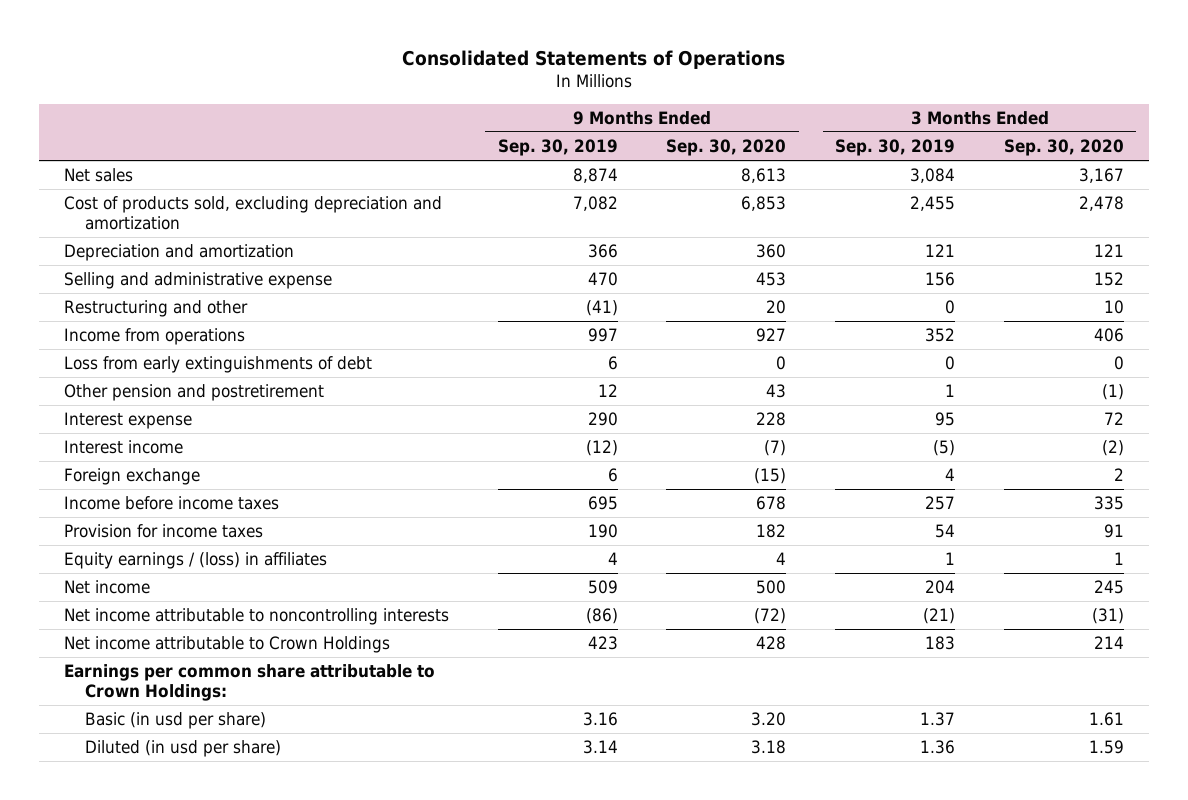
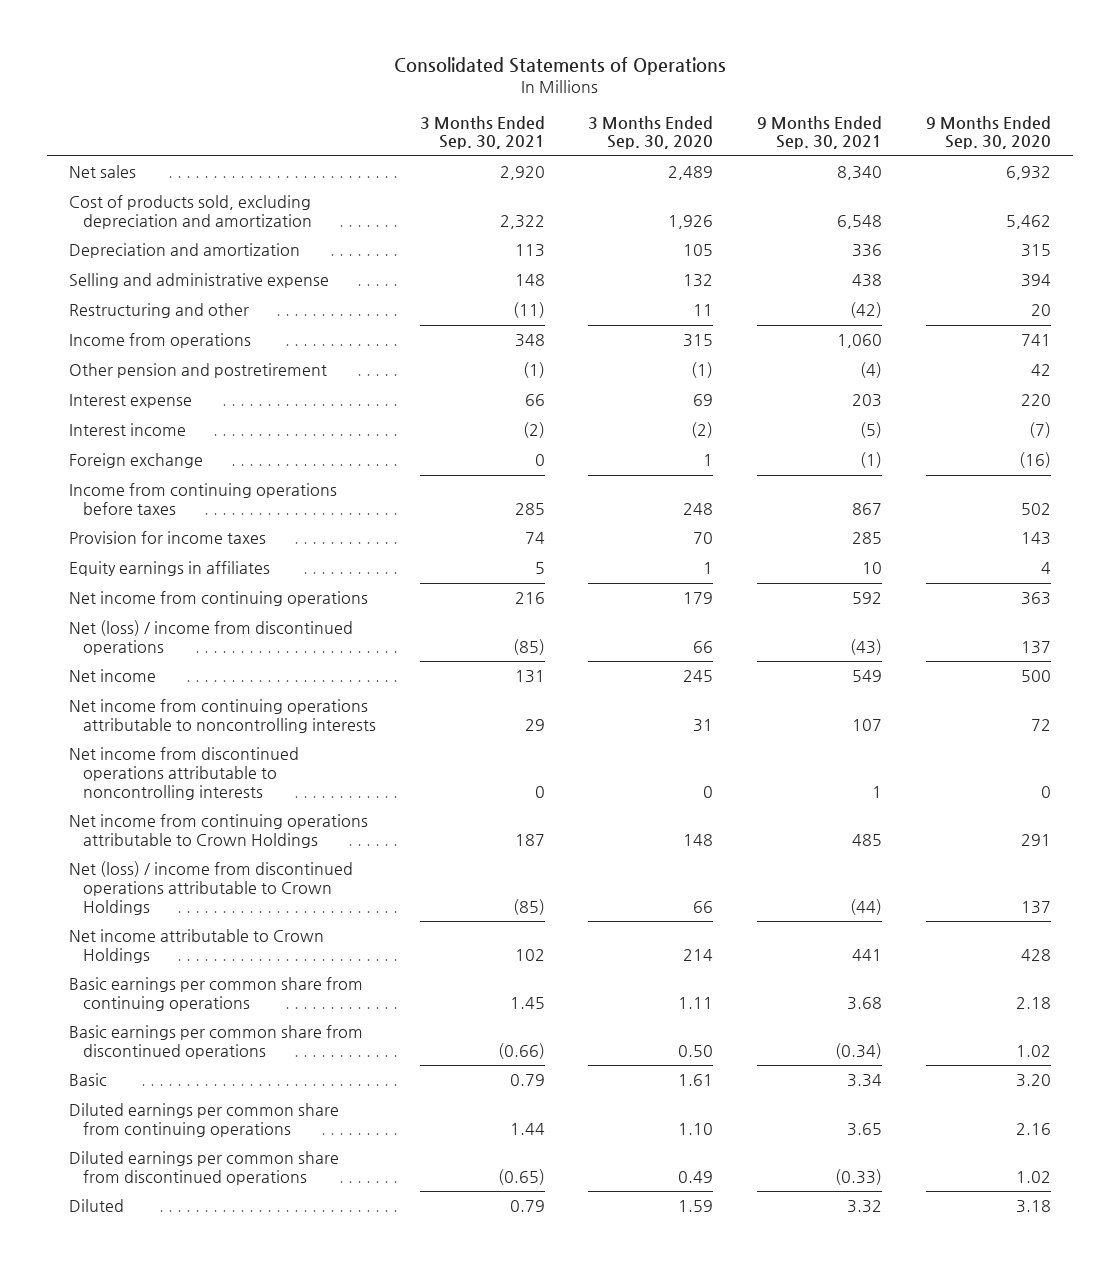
- | 9 Months Ended Sep. 30, 2019 | 9 Months Ended Sep. 30, 2020 | 3 Months Ended Sep. 30, 2019 | 3 Months Ended Sep. 30, 2020
+ | 3 Months Ended Sep. 30, 2021 | 3 Months Ended Sep. 30, 2020 | 9 Months Ended Sep. 30, 2021 | 9 Months Ended Sep. 30, 2020
- Net sales | 8,874 | 8,613 | 3,084 | 3,167
- Cost of products sold, excluding depreciation and amortization | 7,082 | 6,853 | 2,455 | 2,478
- Depreciation and amortization | 366 | 360 | 121 | 121
- Selling and administrative expense | 470 | 453 | 156 | 152
- Restructuring and other | (41) | 20 | 0 | 10
- Income from operations | 997 | 927 | 352 | 406
- Loss from early extinguishments of debt | 6 | 0 | 0 | 0
- Other pension and postretirement | 12 | 43 | 1 | (1)
- Interest expense | 290 | 228 | 95 | 72
+ Net sales | 2,920 | 2,489 | 8,340 | 6,932
+ Cost of products sold, excluding depreciation and amortization | 2,322 | 1,926 | 6,548 | 5,462
+ Depreciation and amortization | 113 | 105 | 336 | 315
+ Selling and administrative expense | 148 | 132 | 438 | 394
+ Restructuring and other | (11) | 11 | (42) | 20
+ Income from operations | 348 | 315 | 1,060 | 741
+ Other pension and postretirement | (1) | (1) | (4) | 42
+ Interest expense | 66 | 69 | 203 | 220
- Foreign exchange | 6 | (15) | 4 | 2
- Income before income taxes | 695 | 678 | 257 | 335
- Provision for income taxes | 190 | 182 | 54 | 91
- Equity earnings / (loss) in affiliates | 4 | 4 | 1 | 1
+ Foreign exchange | 0 | 1 | (1) | (16)
+ Income from continuing operations before taxes | 285 | 248 | 867 | 502
+ Provision for income taxes | 74 | 70 | 285 | 143
+ Equity earnings in affiliates | 5 | 1 | 10 | 4
+ Net income from continuing operations | 216 | 179 | 592 | 363
+ Net (loss) / income from discontinued operations | (85) | 66 | (43) | 137
- Net income attributable to noncontrolling interests | (86) | (72) | (21) | (31)
+ Net income from continuing operations attributable to noncontrolling interests | 29 | 31 | 107 | 72
+ Net income from discontinued operations attributable to noncontrolling interests | 0 | 0 | 1 | 0
+ Net income from continuing operations attributable to Crown Holdings | 187 | 148 | 485 | 291
+ Net (loss) / income from discontinued operations attributable to Crown Holdings | (85) | 66 | (44) | 137
- Earnings per common share attributable to Crown Holdings:
- Basic (in usd per share) | 3.16 | 3.20 | 1.37 | 1.61
- Diluted (in usd per share) | 3.14 | 3.18 | 1.36 | 1.59
+ Basic earnings per common share from continuing operations | 1.45 | 1.11 | 3.68 | 2.18
+ Basic earnings per common share from discontinued operations | (0.66) | 0.50 | (0.34) | 1.02
+ Basic | 0.79 | 1.61 | 3.34 | 3.20
+ Diluted earnings per common share from continuing operations | 1.44 | 1.10 | 3.65 | 2.16
+ Diluted earnings per common share from discontinued operations | (0.65) | 0.49 | (0.33) | 1.02
+ Diluted | 0.79 | 1.59 | 3.32 | 3.18

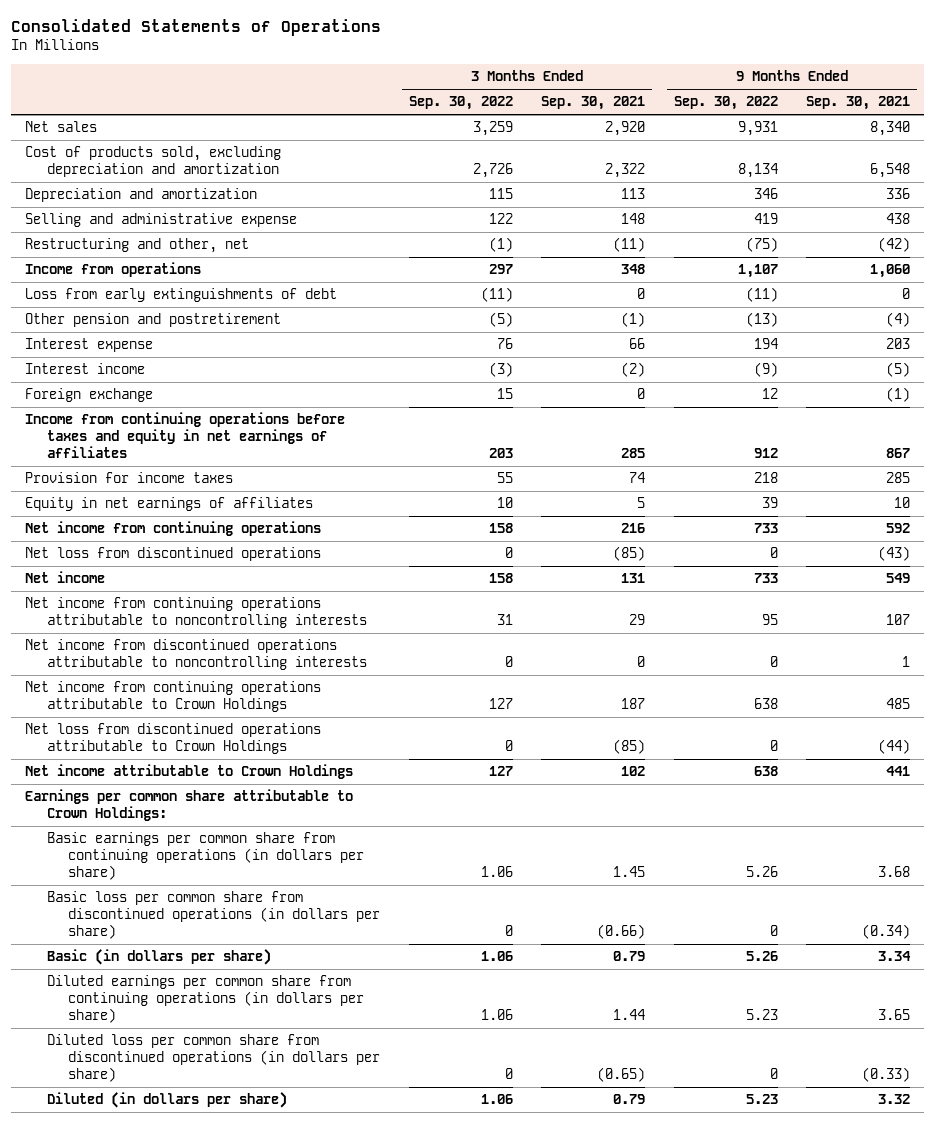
- | 3 Months Ended Sep. 30, 2021 | 3 Months Ended Sep. 30, 2020 | 9 Months Ended Sep. 30, 2021 | 9 Months Ended Sep. 30, 2020
+ | 3 Months Ended Sep. 30, 2022 | 3 Months Ended Sep. 30, 2021 | 9 Months Ended Sep. 30, 2022 | 9 Months Ended Sep. 30, 2021
- Restructuring and other | (11) | 11 | (42) | 20
+ Restructuring and other, net | (1) | (11) | (75) | (42)
+ Loss from early extinguishments of debt | (11) | 0 | (11) | 0
- Income from continuing operations before taxes | 285 | 248 | 867 | 502
+ Income from continuing operations before taxes and equity in net earnings of affiliates | 203 | 285 | 912 | 867
- Equity earnings in affiliates | 5 | 1 | 10 | 4
+ Equity in net earnings of affiliates | 10 | 5 | 39 | 10
- Net (loss) / income from discontinued operations | (85) | 66 | (43) | 137
+ Net loss from discontinued operations | 0 | (85) | 0 | (43)
- Net (loss) / income from discontinued operations attributable to Crown Holdings | (85) | 66 | (44) | 137
+ Net loss from discontinued operations attributable to Crown Holdings | 0 | (85) | 0 | (44)
- Basic earnings per common share from continuing operations | 1.45 | 1.11 | 3.68 | 2.18
- Basic earnings per common share from discontinued operations | (0.66) | 0.50 | (0.34) | 1.02
- Basic | 0.79 | 1.61 | 3.34 | 3.20
- Diluted earnings per common share from continuing operations | 1.44 | 1.10 | 3.65 | 2.16
- Diluted earnings per common share from discontinued operations | (0.65) | 0.49 | (0.33) | 1.02
- Diluted | 0.79 | 1.59 | 3.32 | 3.18
+ Earnings per common share attributable to Crown Holdings:
+ Basic earnings per common share from continuing operations (in dollars per share) | 1.06 | 1.45 | 5.26 | 3.68
+ Basic loss per common share from discontinued operations (in dollars per share) | 0 | (0.66) | 0 | (0.34)
+ Basic (in dollars per share) | 1.06 | 0.79 | 5.26 | 3.34
+ Diluted earnings per common share from continuing operations (in dollars per share) | 1.06 | 1.44 | 5.23 | 3.65
+ Diluted loss per common share from discontinued operations (in dollars per share) | 0 | (0.65) | 0 | (0.33)
+ Diluted (in dollars per share) | 1.06 | 0.79 | 5.23 | 3.32

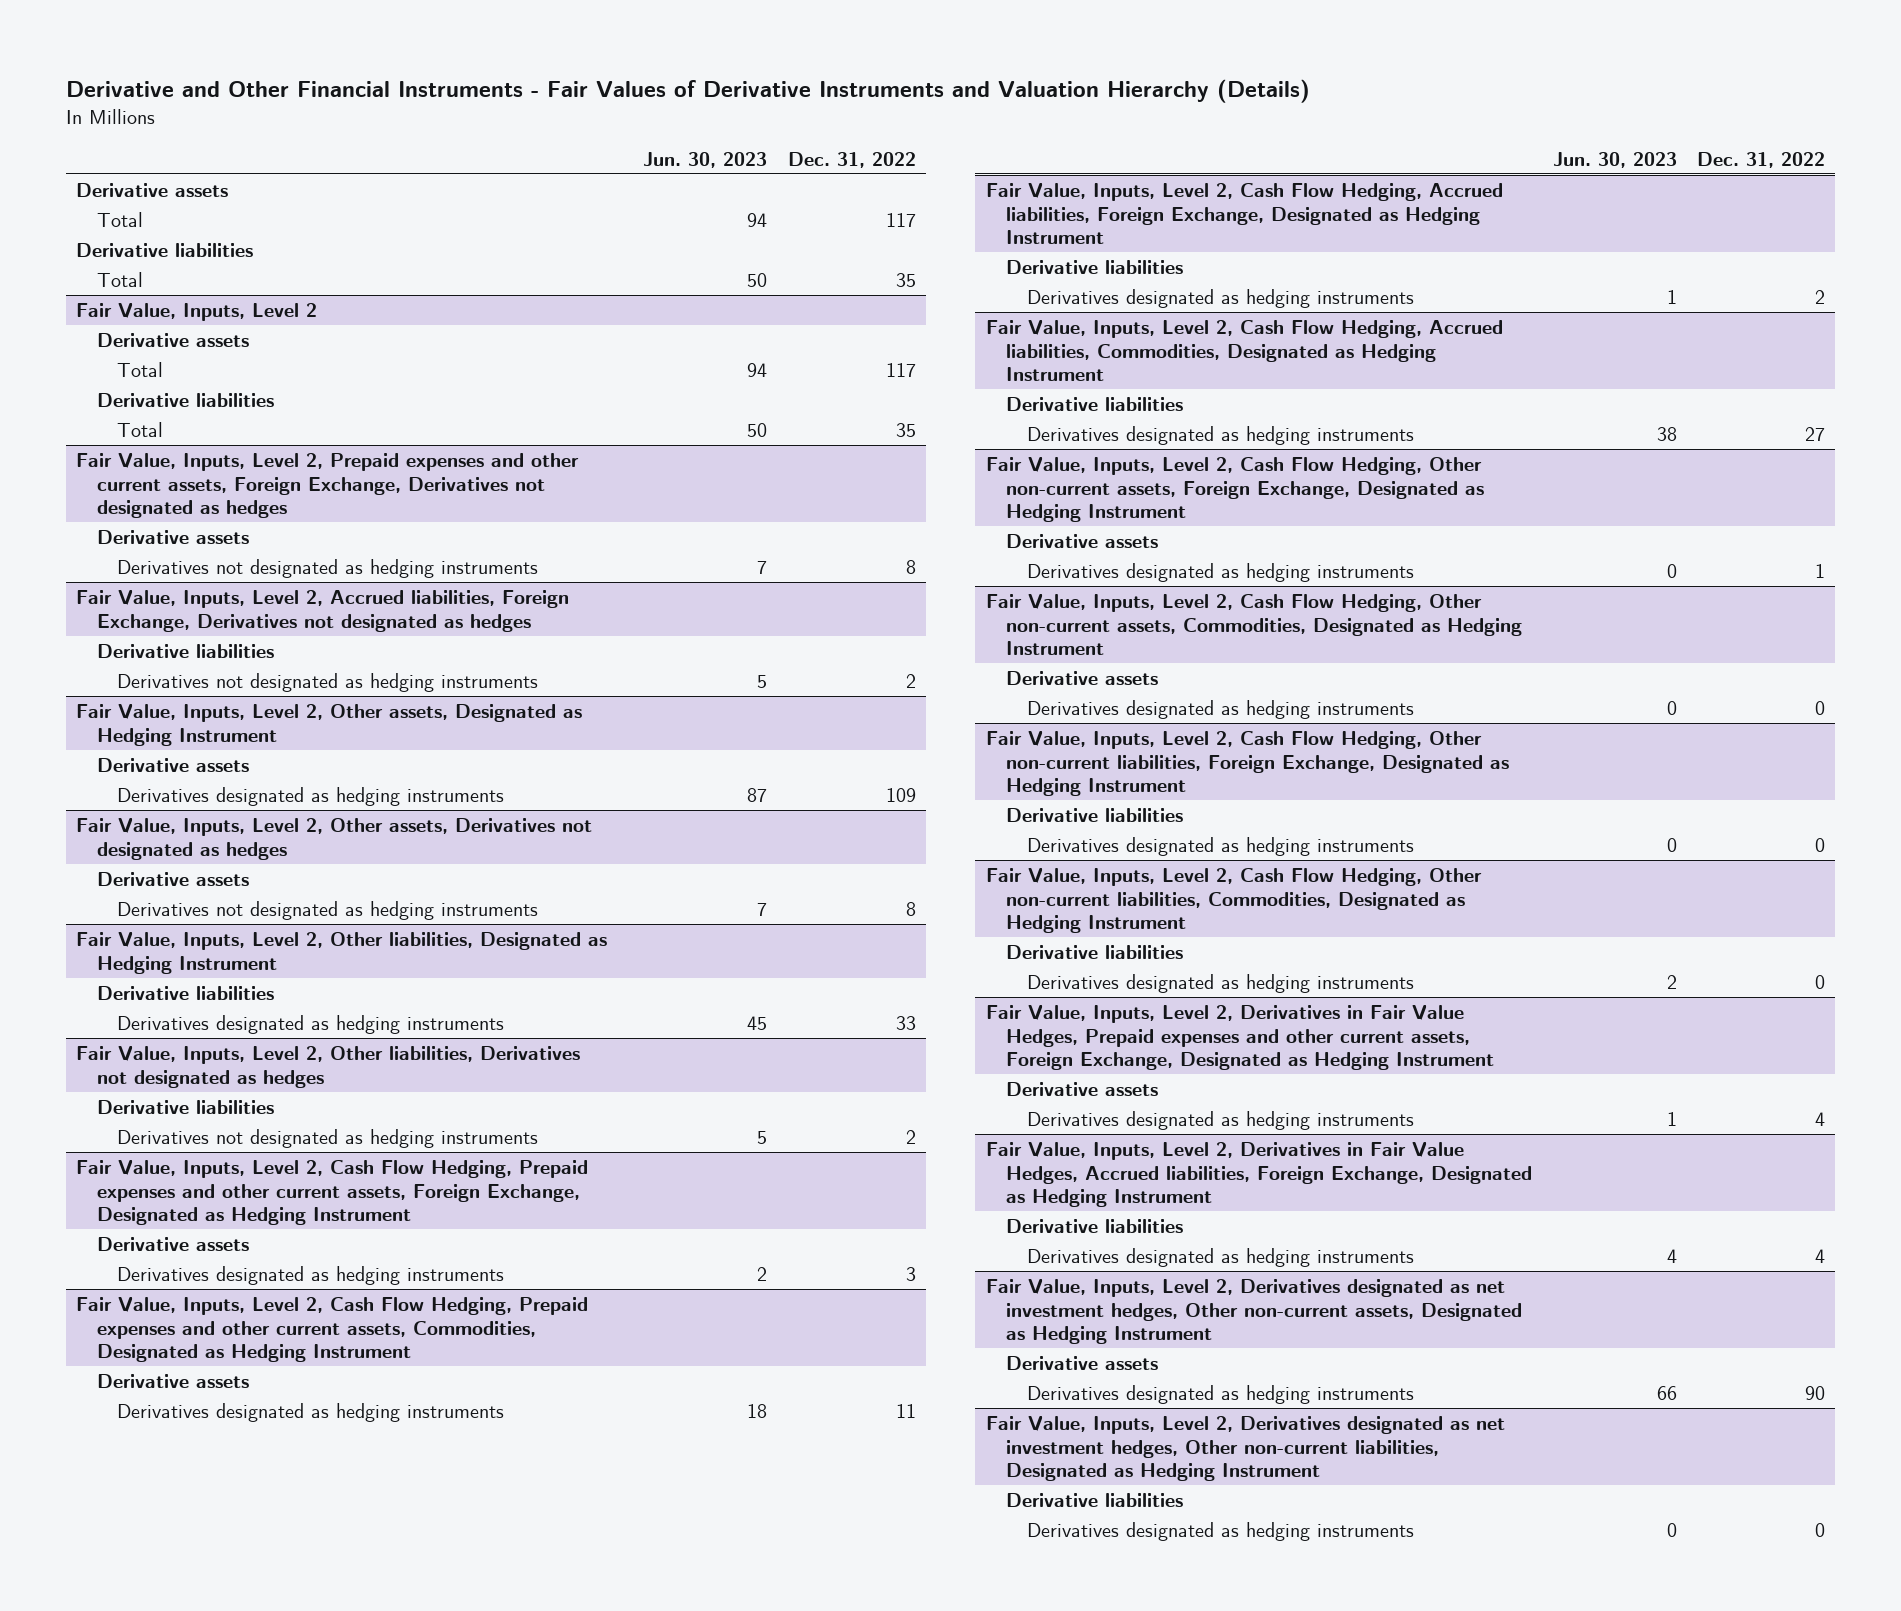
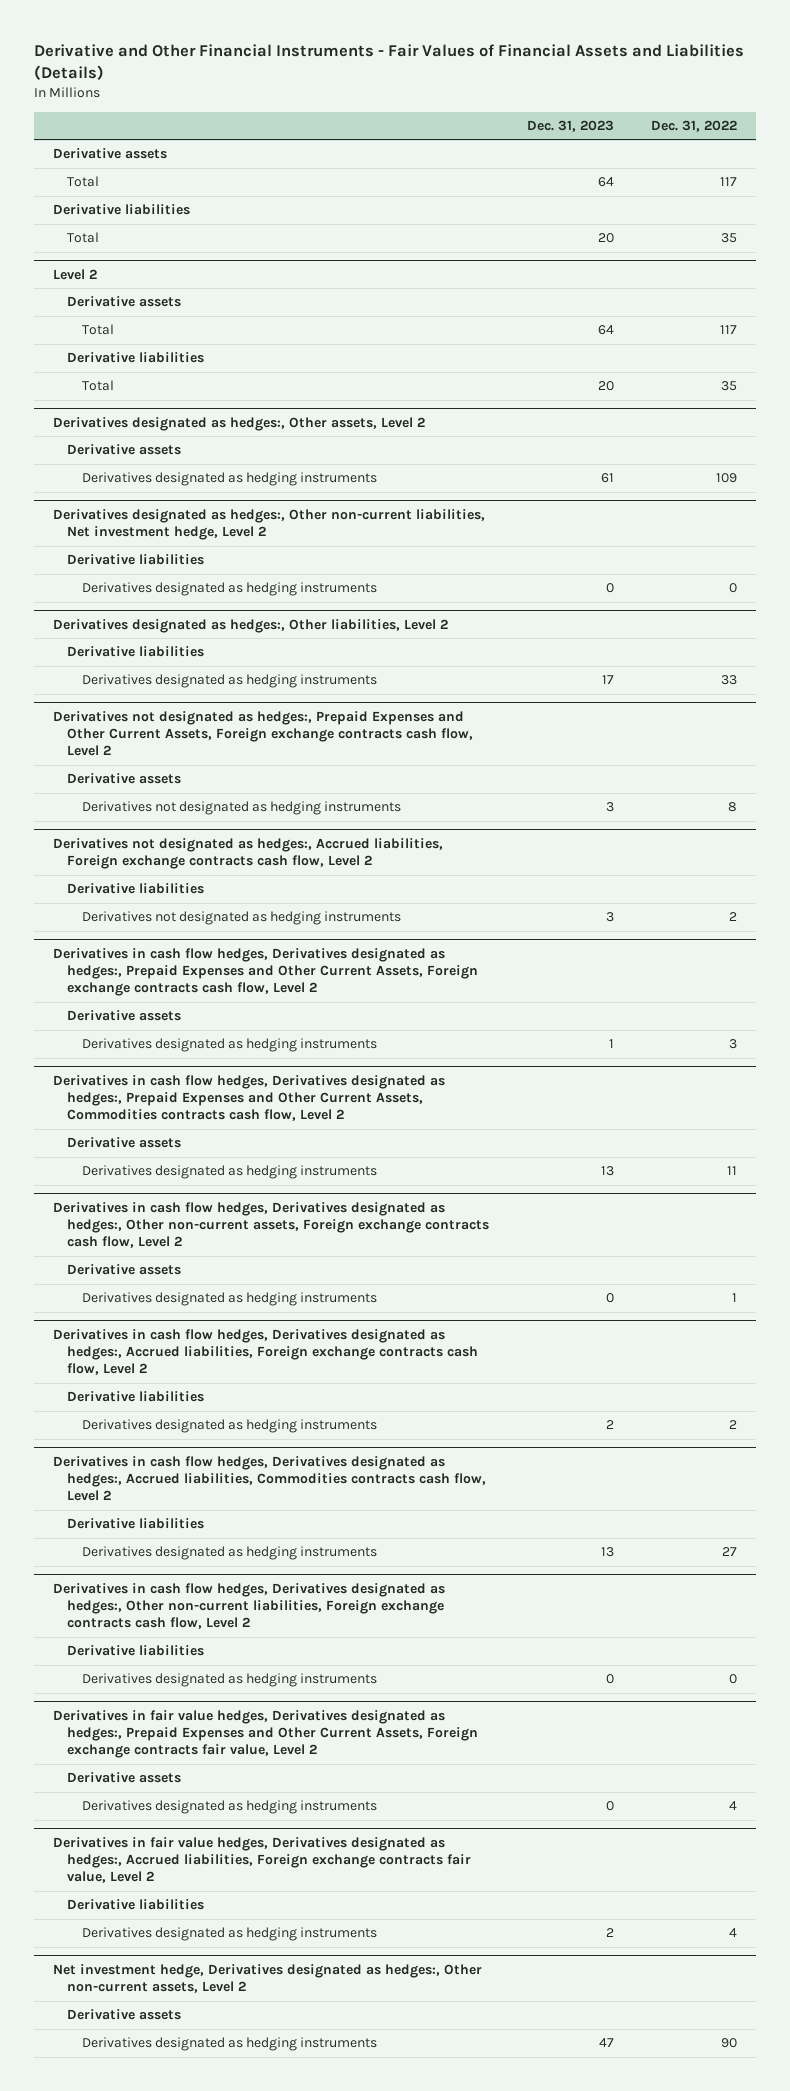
- Derivative and Other Financial Instruments - Fair Values of Derivative Instruments and Valuation Hierarchy (Details)
+ Derivative and Other Financial Instruments - Fair Values of Financial Assets and Liabilities (Details)
- | Jun. 30, 2023 | Dec. 31, 2022
+ | Dec. 31, 2023 | Dec. 31, 2022
- Fair Value, Inputs, Level 2
+ Level 2
- Fair Value, Inputs, Level 2, Prepaid expenses and other current assets, Foreign Exchange, Derivatives not designated as hedges
- Derivative assets
- Derivatives not designated as hedging instruments | 7 | 8
- Fair Value, Inputs, Level 2, Accrued liabilities, Foreign Exchange, Derivatives not designated as hedges
- Derivative liabilities
- Derivatives not designated as hedging instruments | 5 | 2
- Fair Value, Inputs, Level 2, Other assets, Designated as Hedging Instrument
+ Derivatives designated as hedges:, Other assets, Level 2
- Fair Value, Inputs, Level 2, Other assets, Derivatives not designated as hedges
- Derivative assets
- Derivatives not designated as hedging instruments | 7 | 8
- Fair Value, Inputs, Level 2, Other liabilities, Designated as Hedging Instrument
+ Derivatives designated as hedges:, Other non-current liabilities, Net investment hedge, Level 2
+ Derivatives designated as hedging instruments | 0 | 0
+ Derivatives designated as hedges:, Other liabilities, Level 2
+ Derivative liabilities
- Fair Value, Inputs, Level 2, Other liabilities, Derivatives not designated as hedges
+ Derivatives not designated as hedges:, Prepaid Expenses and Other Current Assets, Foreign exchange contracts cash flow, Level 2
+ Derivative assets
+ Derivatives not designated as hedging instruments | 3 | 8
+ Derivatives not designated as hedges:, Accrued liabilities, Foreign exchange contracts cash flow, Level 2
- Fair Value, Inputs, Level 2, Cash Flow Hedging, Prepaid expenses and other current assets, Foreign Exchange, Designated as Hedging Instrument
+ Derivatives in cash flow hedges, Derivatives designated as hedges:, Prepaid Expenses and Other Current Assets, Foreign exchange contracts cash flow, Level 2
- Fair Value, Inputs, Level 2, Cash Flow Hedging, Prepaid expenses and other current assets, Commodities, Designated as Hedging Instrument
+ Derivatives in cash flow hedges, Derivatives designated as hedges:, Prepaid Expenses and Other Current Assets, Commodities contracts cash flow, Level 2
- Fair Value, Inputs, Level 2, Cash Flow Hedging, Accrued liabilities, Foreign Exchange, Designated as Hedging Instrument
+ Derivatives in cash flow hedges, Derivatives designated as hedges:, Other non-current assets, Foreign exchange contracts cash flow, Level 2
+ Derivative assets
+ Derivatives designated as hedging instruments | 0 | 1
+ Derivatives in cash flow hedges, Derivatives designated as hedges:, Accrued liabilities, Foreign exchange contracts cash flow, Level 2
- Fair Value, Inputs, Level 2, Cash Flow Hedging, Accrued liabilities, Commodities, Designated as Hedging Instrument
+ Derivatives in cash flow hedges, Derivatives designated as hedges:, Accrued liabilities, Commodities contracts cash flow, Level 2
- Fair Value, Inputs, Level 2, Cash Flow Hedging, Other non-current assets, Foreign Exchange, Designated as Hedging Instrument
- Derivative assets
- Derivatives designated as hedging instruments | 0 | 1
- Fair Value, Inputs, Level 2, Cash Flow Hedging, Other non-current assets, Commodities, Designated as Hedging Instrument
- Derivative assets
- Derivatives designated as hedging instruments | 0 | 0
- Fair Value, Inputs, Level 2, Cash Flow Hedging, Other non-current liabilities, Foreign Exchange, Designated as Hedging Instrument
- Derivative liabilities
- Derivatives designated as hedging instruments | 0 | 0
- Fair Value, Inputs, Level 2, Cash Flow Hedging, Other non-current liabilities, Commodities, Designated as Hedging Instrument
+ Derivatives in cash flow hedges, Derivatives designated as hedges:, Other non-current liabilities, Foreign exchange contracts cash flow, Level 2
- Fair Value, Inputs, Level 2, Derivatives in Fair Value Hedges, Prepaid expenses and other current assets, Foreign Exchange, Designated as Hedging Instrument
+ Derivatives in fair value hedges, Derivatives designated as hedges:, Prepaid Expenses and Other Current Assets, Foreign exchange contracts fair value, Level 2
- Fair Value, Inputs, Level 2, Derivatives in Fair Value Hedges, Accrued liabilities, Foreign Exchange, Designated as Hedging Instrument
+ Derivatives in fair value hedges, Derivatives designated as hedges:, Accrued liabilities, Foreign exchange contracts fair value, Level 2
- Fair Value, Inputs, Level 2, Derivatives designated as net investment hedges, Other non-current assets, Designated as Hedging Instrument
+ Net investment hedge, Derivatives designated as hedges:, Other non-current assets, Level 2
- Fair Value, Inputs, Level 2, Derivatives designated as net investment hedges, Other non-current liabilities, Designated as Hedging Instrument
- Derivative liabilities
- Derivatives designated as hedging instruments | 0 | 0

